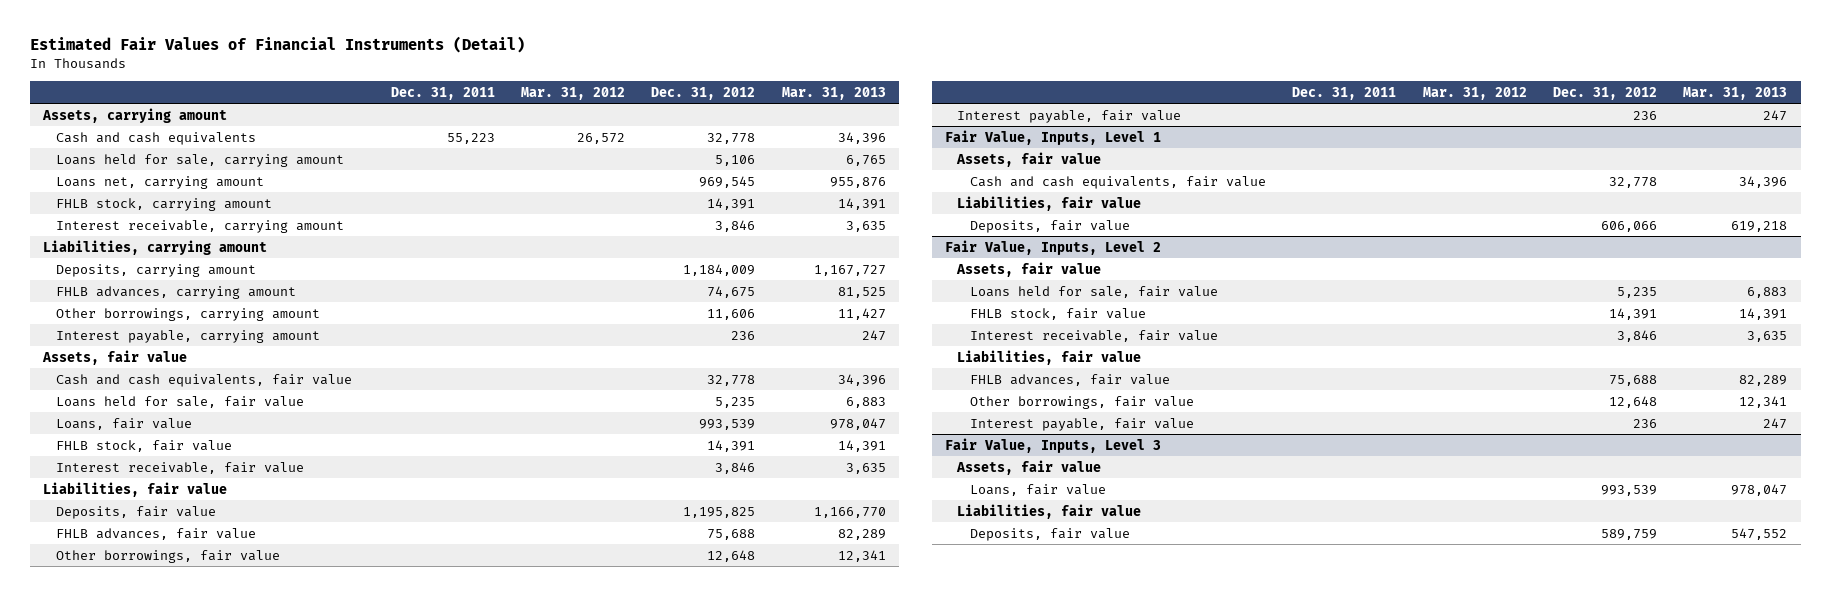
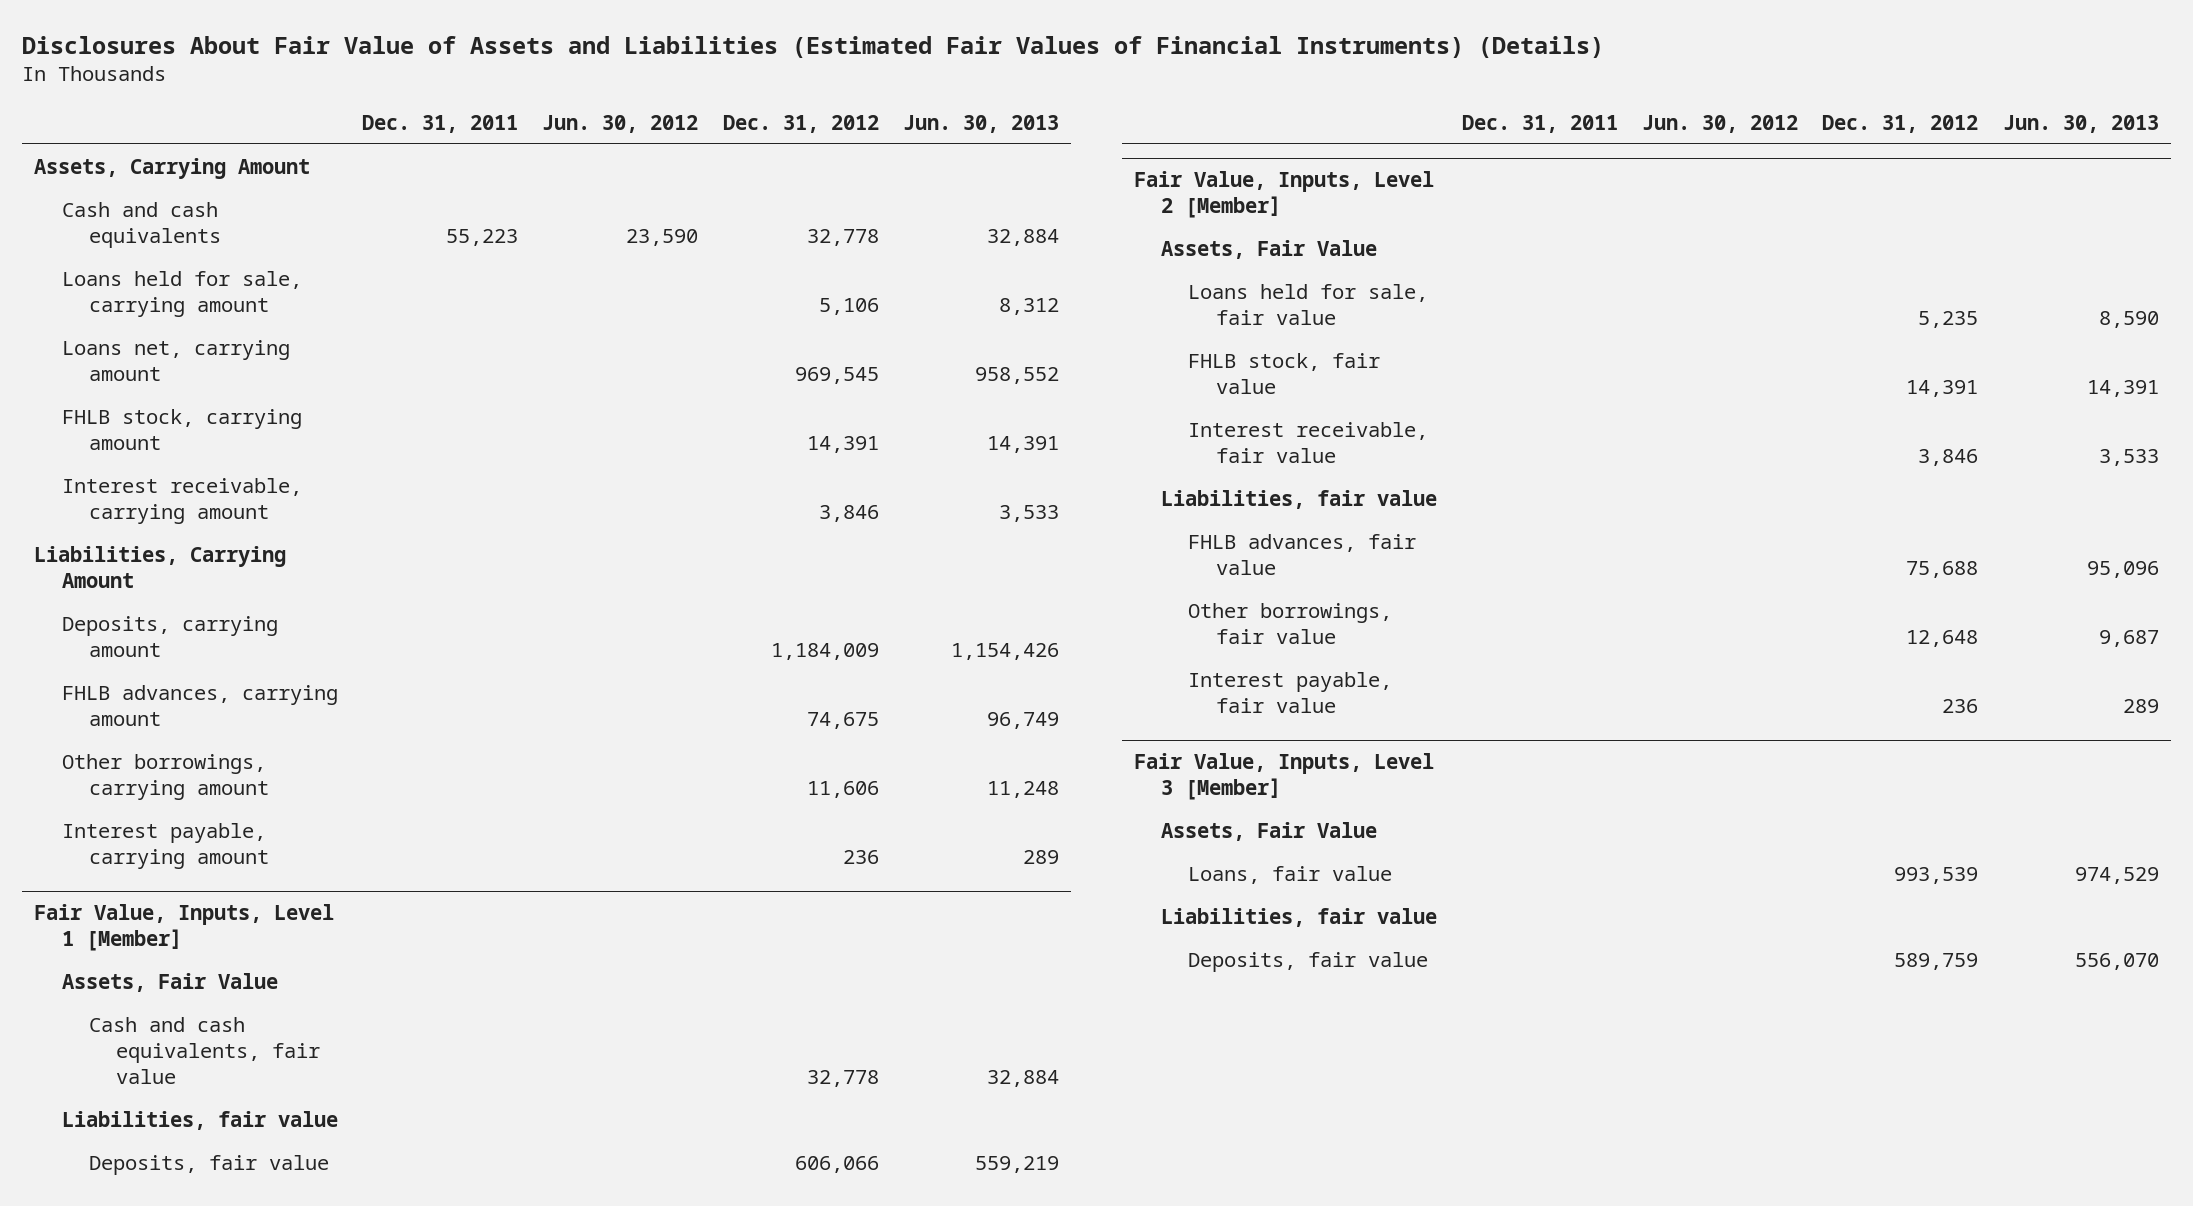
- Estimated Fair Values of Financial Instruments (Detail)
+ Disclosures About Fair Value of Assets and Liabilities (Estimated Fair Values of Financial Instruments) (Details)
- | Dec. 31, 2011 | Mar. 31, 2012 | Dec. 31, 2012 | Mar. 31, 2013
+ | Dec. 31, 2011 | Jun. 30, 2012 | Dec. 31, 2012 | Jun. 30, 2013
- Assets, carrying amount
+ Assets, Carrying Amount
- Liabilities, carrying amount
+ Liabilities, Carrying Amount
- Assets, fair value
- Cash and cash equivalents, fair value | | | 32,778 | 34,396
- Loans held for sale, fair value | | | 5,235 | 6,883
- Loans, fair value | | | 993,539 | 978,047
- FHLB stock, fair value | | | 14,391 | 14,391
- Interest receivable, fair value | | | 3,846 | 3,635
- Liabilities, fair value
- Deposits, fair value | | | 1,195,825 | 1,166,770
- FHLB advances, fair value | | | 75,688 | 82,289
- Other borrowings, fair value | | | 12,648 | 12,341
- Interest payable, fair value | | | 236 | 247
- Fair Value, Inputs, Level 1
- Assets, fair value
+ Fair Value, Inputs, Level 1 [Member]
+ Assets, Fair Value
- Fair Value, Inputs, Level 2
- Assets, fair value
+ Fair Value, Inputs, Level 2 [Member]
+ Assets, Fair Value
- Fair Value, Inputs, Level 3
- Assets, fair value
+ Fair Value, Inputs, Level 3 [Member]
+ Assets, Fair Value

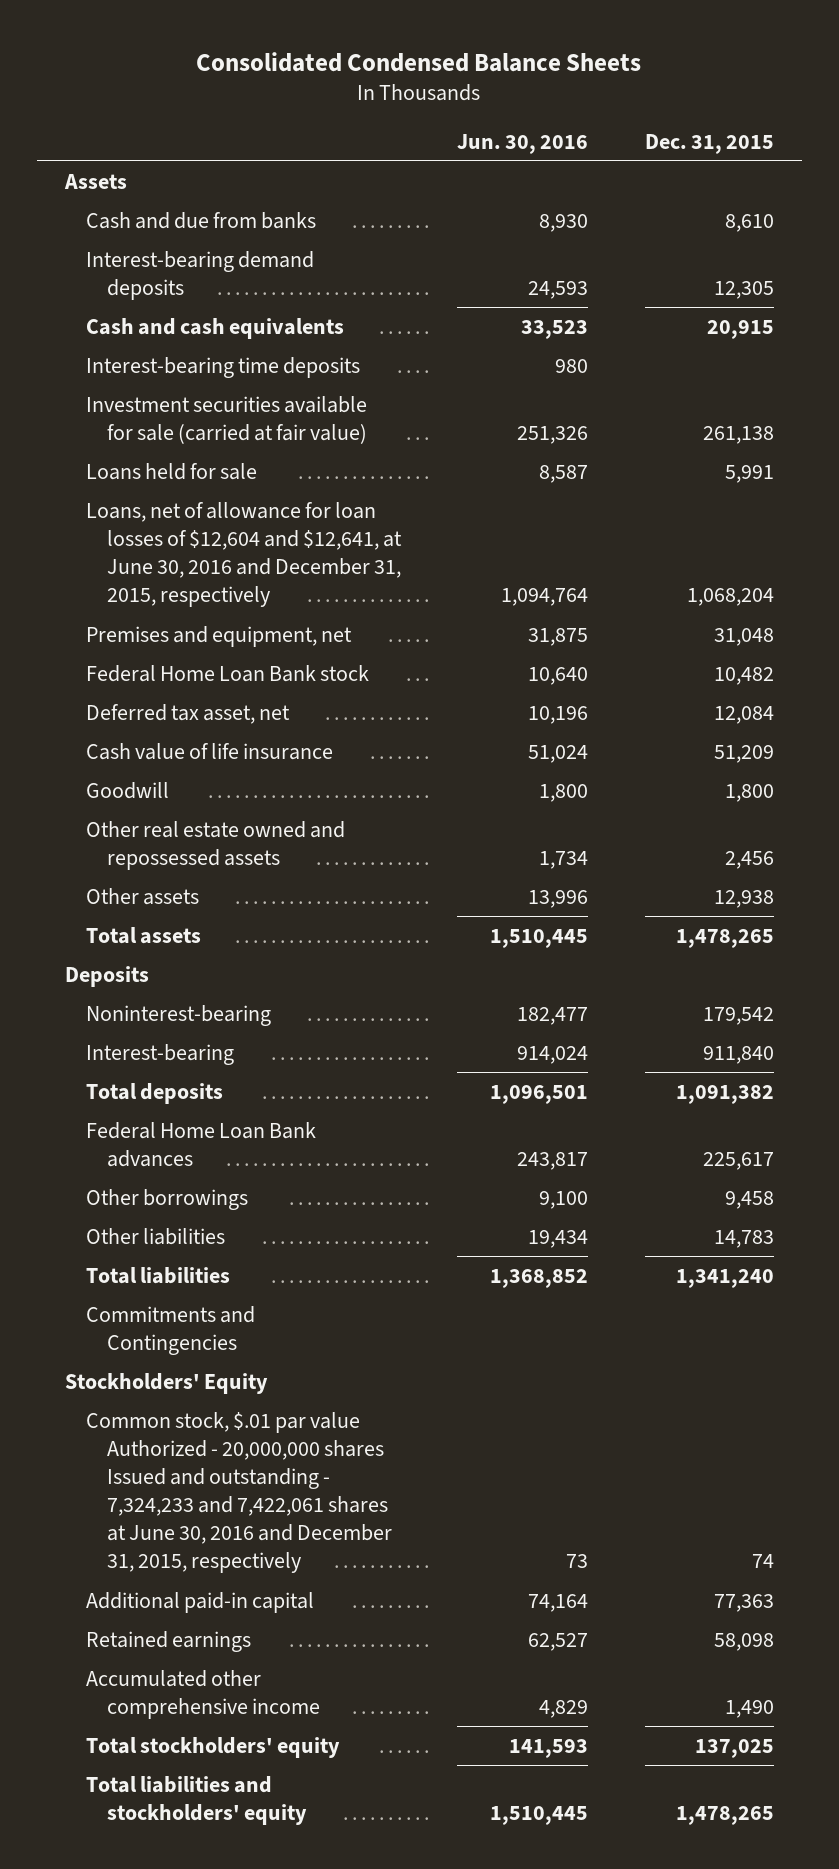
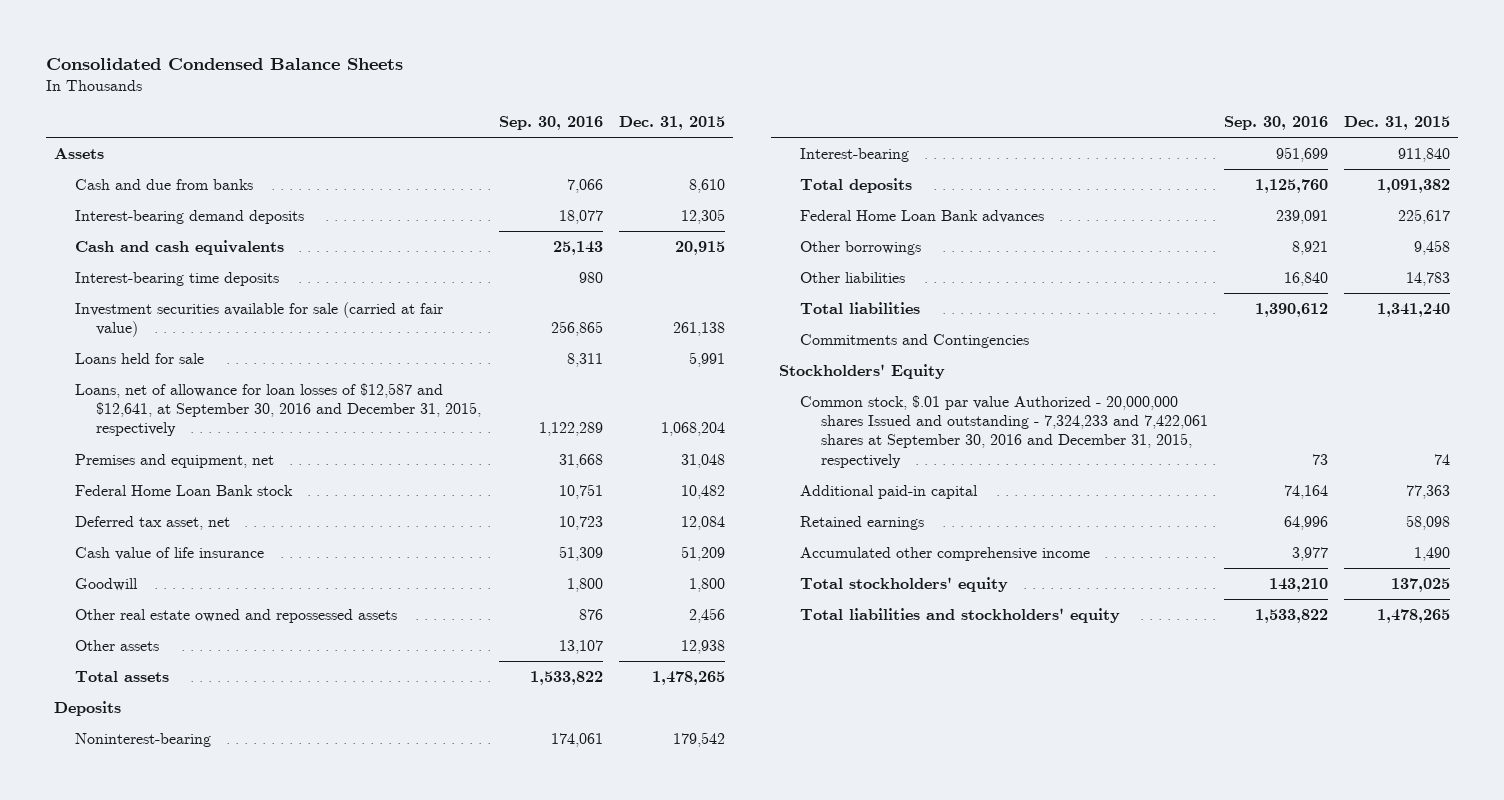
- | Jun. 30, 2016 | Dec. 31, 2015
+ | Sep. 30, 2016 | Dec. 31, 2015
- Loans, net of allowance for loan losses of $12,604 and $12,641, at June 30, 2016 and December 31, 2015, respectively | 1,094,764 | 1,068,204
+ Loans, net of allowance for loan losses of $12,587 and $12,641, at September 30, 2016 and December 31, 2015, respectively | 1,122,289 | 1,068,204
- Common stock, $.01 par value Authorized - 20,000,000 shares Issued and outstanding - 7,324,233 and 7,422,061 shares at June 30, 2016 and December 31, 2015, respectively | 73 | 74
+ Common stock, $.01 par value Authorized - 20,000,000 shares Issued and outstanding - 7,324,233 and 7,422,061 shares at September 30, 2016 and December 31, 2015, respectively | 73 | 74

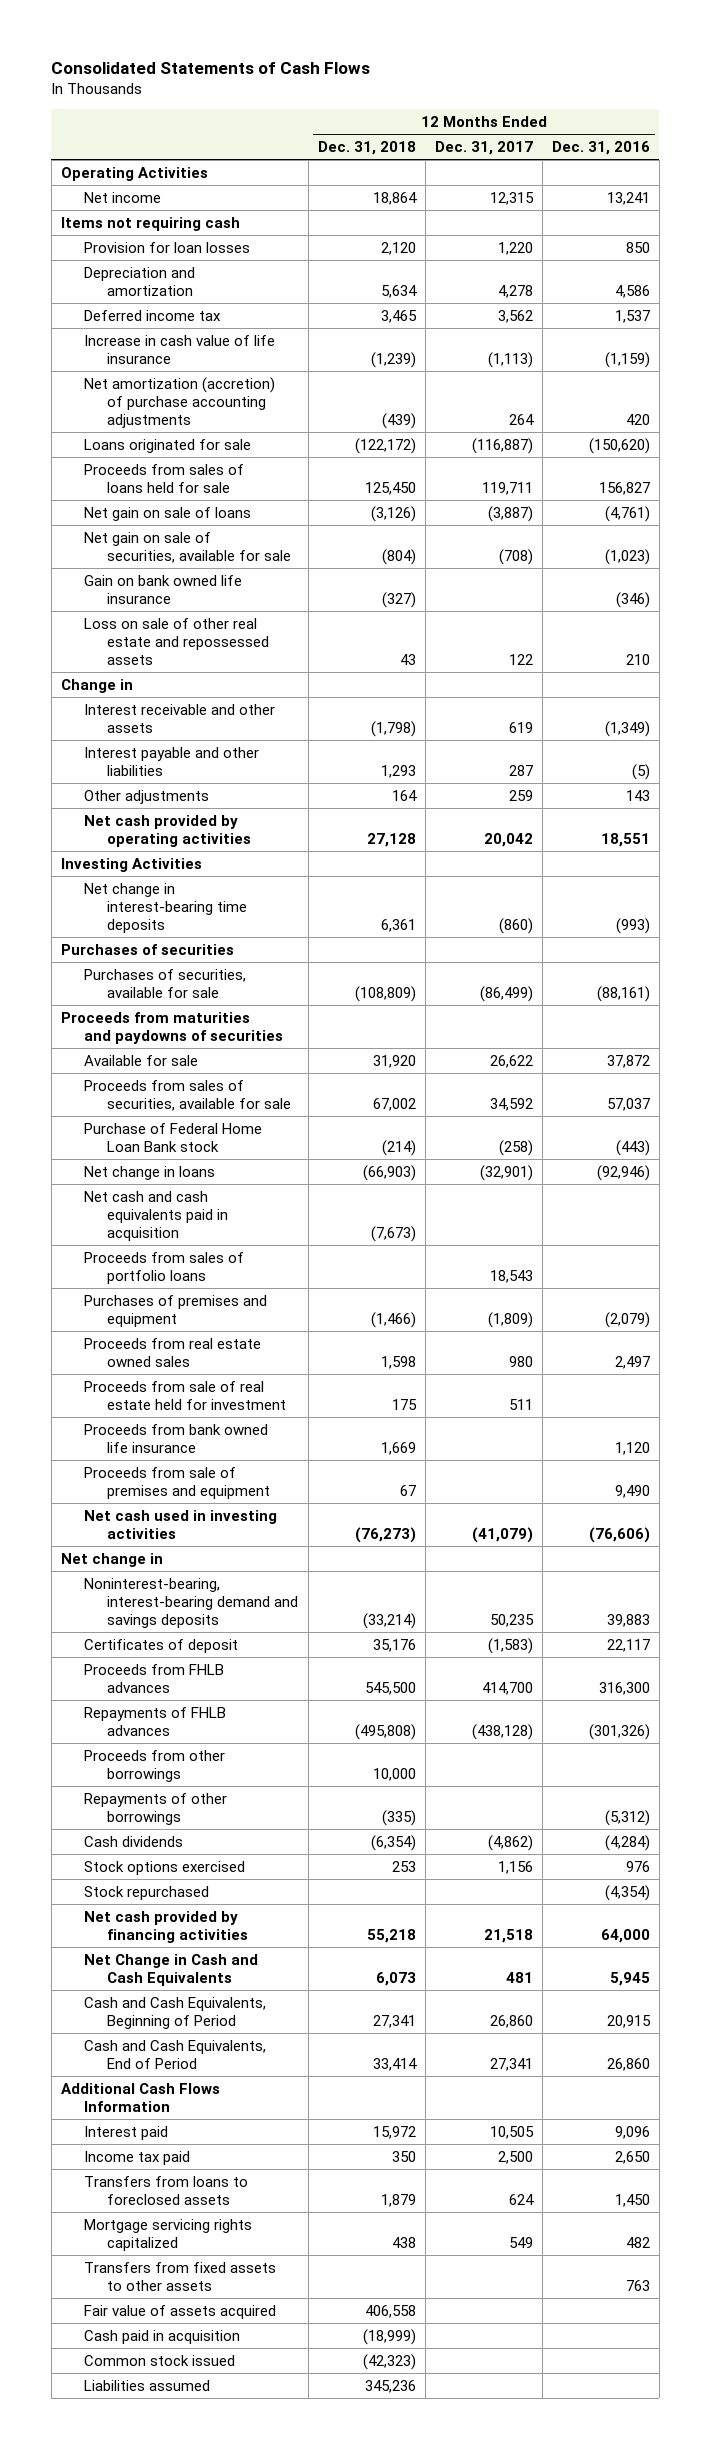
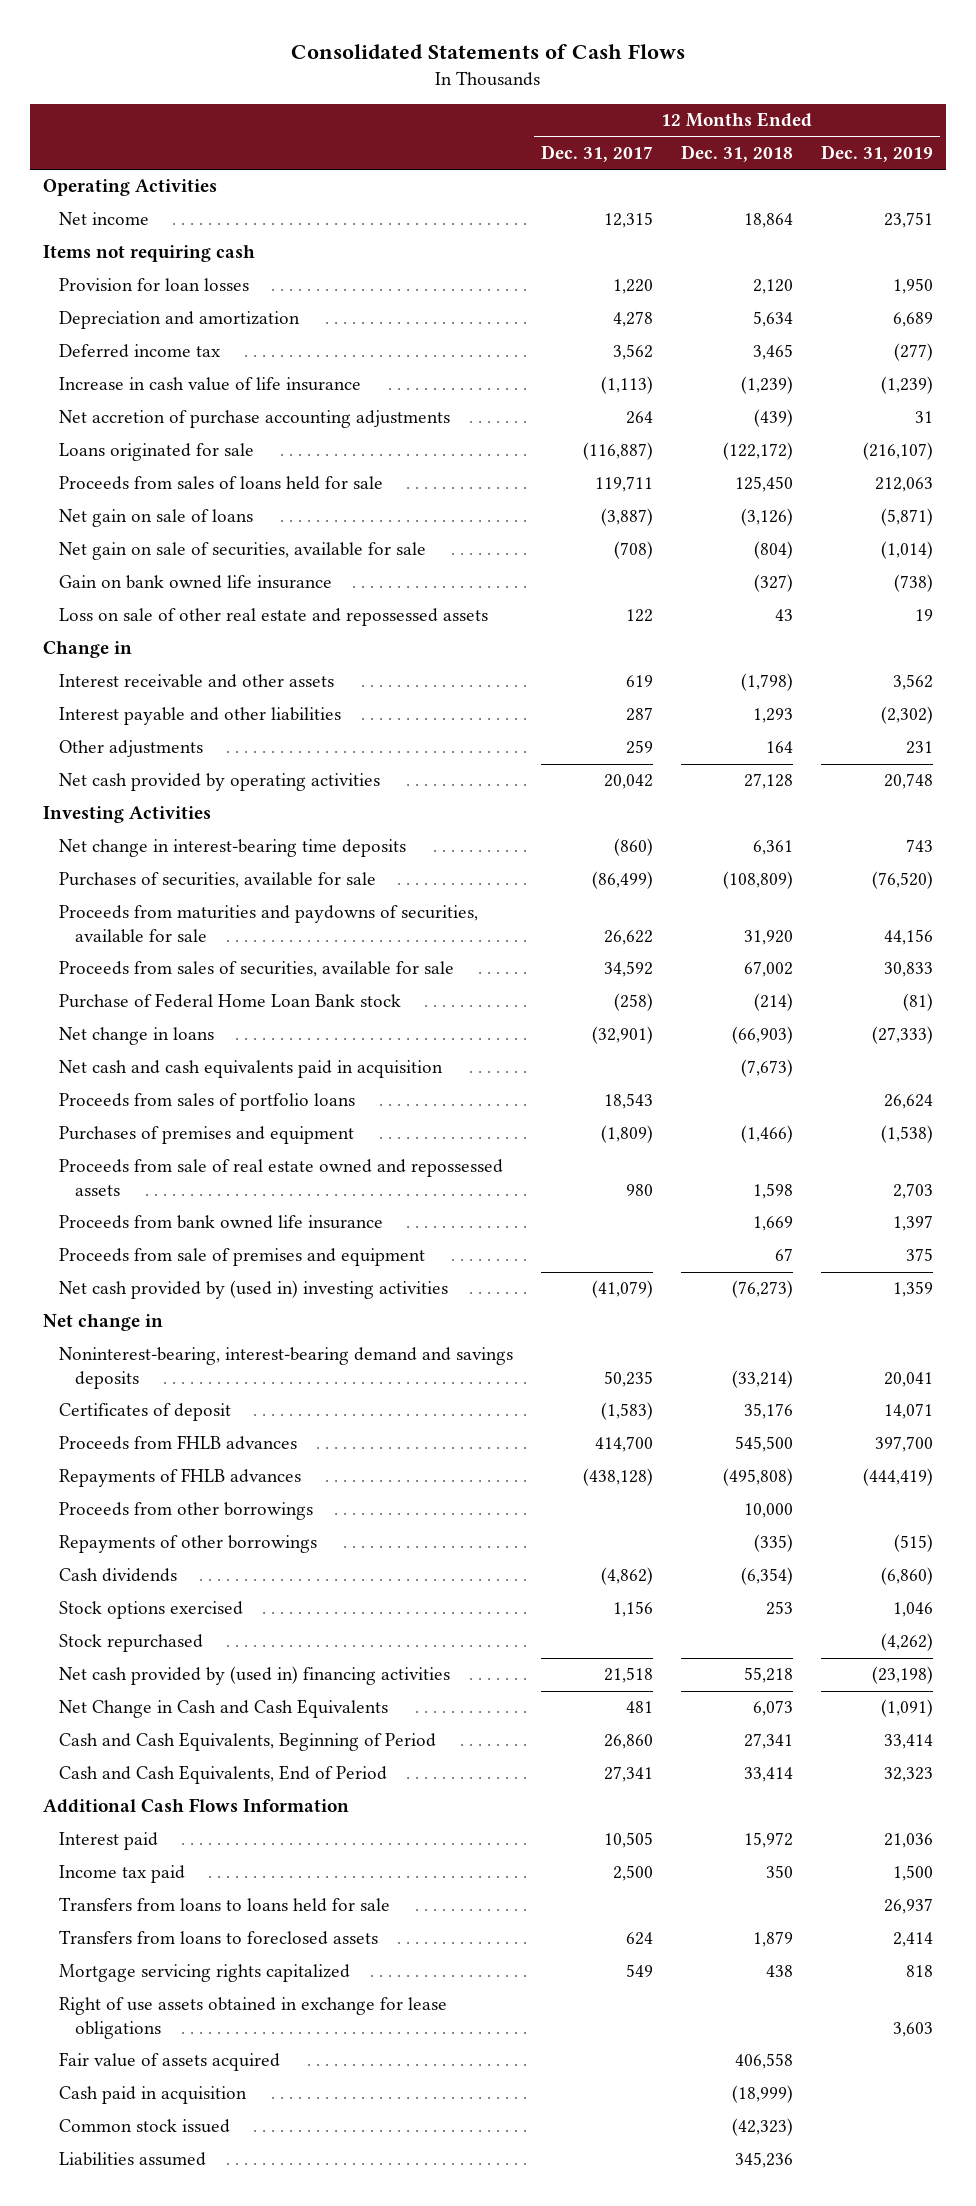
- | 12 Months Ended Dec. 31, 2018 | 12 Months Ended Dec. 31, 2017 | 12 Months Ended Dec. 31, 2016
+ | 12 Months Ended Dec. 31, 2017 | 12 Months Ended Dec. 31, 2018 | 12 Months Ended Dec. 31, 2019
- Net amortization (accretion) of purchase accounting adjustments | (439) | 264 | 420
+ Net accretion of purchase accounting adjustments | 264 | (439) | 31
- Purchases of securities
- Proceeds from maturities and paydowns of securities
- Available for sale | 31,920 | 26,622 | 37,872
+ Proceeds from maturities and paydowns of securities, available for sale | 26,622 | 31,920 | 44,156
- Proceeds from real estate owned sales | 1,598 | 980 | 2,497
- Proceeds from sale of real estate held for investment | 175 | 511 |
+ Proceeds from sale of real estate owned and repossessed assets | 980 | 1,598 | 2,703
- Net cash used in investing activities | (76,273) | (41,079) | (76,606)
+ Net cash provided by (used in) investing activities | (41,079) | (76,273) | 1,359
- Net cash provided by financing activities | 55,218 | 21,518 | 64,000
+ Net cash provided by (used in) financing activities | 21,518 | 55,218 | (23,198)
+ Transfers from loans to loans held for sale | | | 26,937
- Transfers from fixed assets to other assets | | | 763
+ Right of use assets obtained in exchange for lease obligations | | | 3,603

